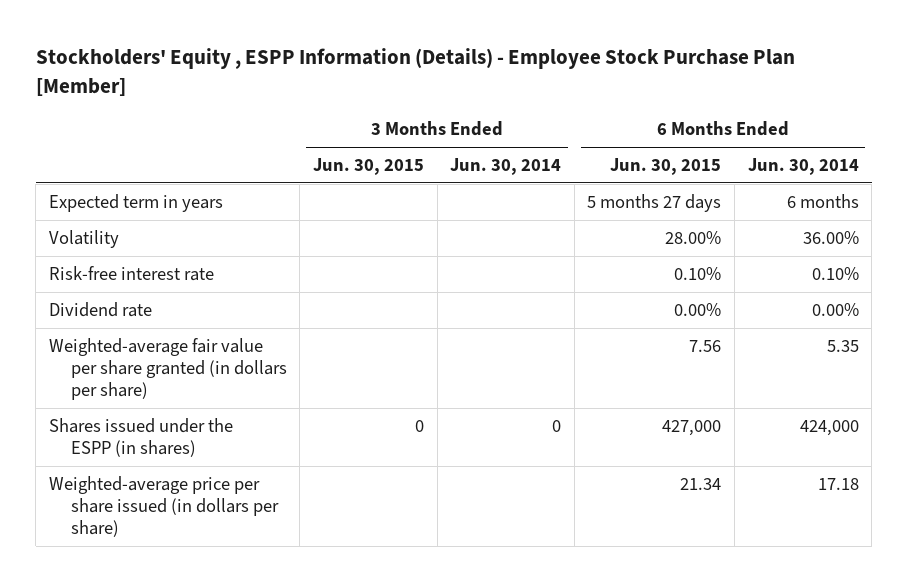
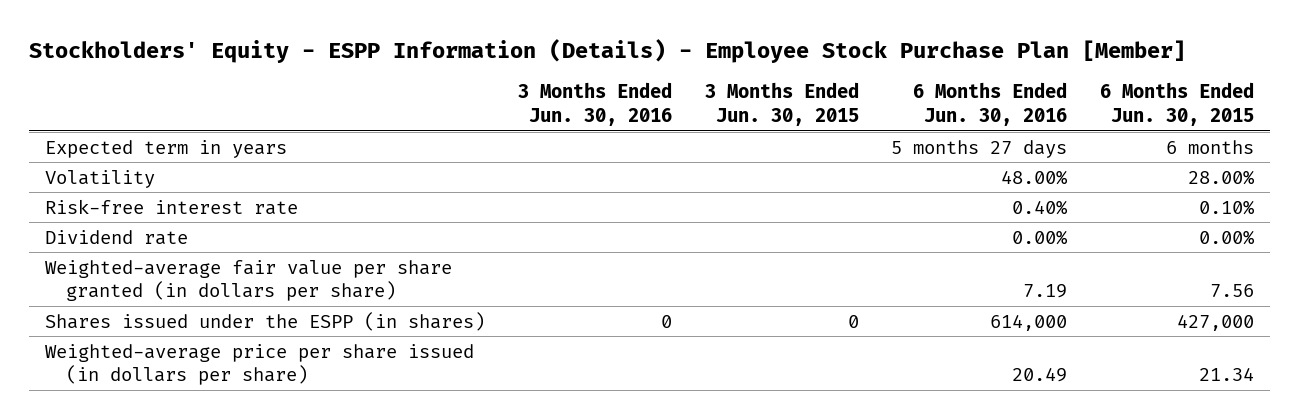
- Stockholders' Equity , ESPP Information (Details) - Employee Stock Purchase Plan [Member]
+ Stockholders' Equity - ESPP Information (Details) - Employee Stock Purchase Plan [Member]
- | 3 Months Ended Jun. 30, 2015 | 3 Months Ended Jun. 30, 2014 | 6 Months Ended Jun. 30, 2015 | 6 Months Ended Jun. 30, 2014
+ | 3 Months Ended Jun. 30, 2016 | 3 Months Ended Jun. 30, 2015 | 6 Months Ended Jun. 30, 2016 | 6 Months Ended Jun. 30, 2015
- Expected term in years | | | 5 months 27 days | 6 months
+ Expected term in years | | | 5 months 27 days | 6 months

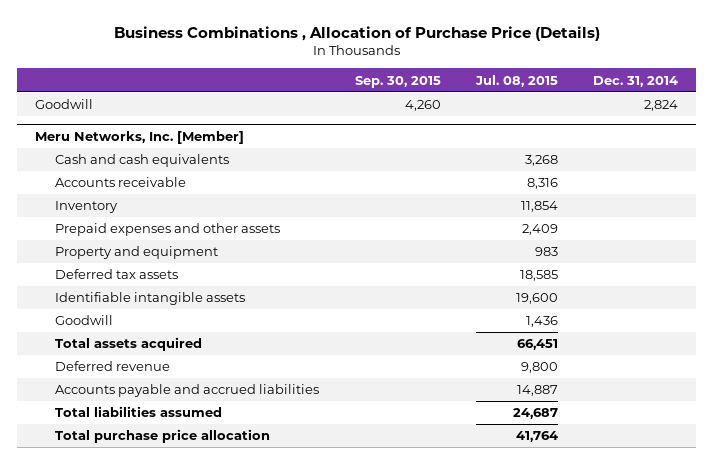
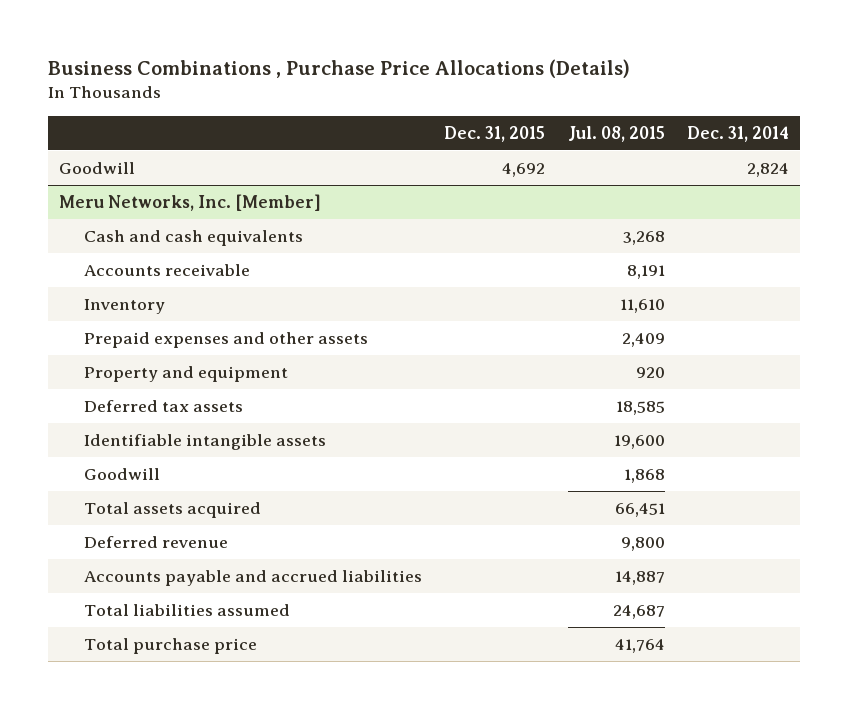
- Business Combinations , Allocation of Purchase Price (Details)
+ Business Combinations , Purchase Price Allocations (Details)
- | Sep. 30, 2015 | Jul. 08, 2015 | Dec. 31, 2014
+ | Dec. 31, 2015 | Jul. 08, 2015 | Dec. 31, 2014
@ Meru Networks, Inc. [Member]
- Accounts receivable | | 8,316 |
- Inventory | | 11,854 |
+ Accounts receivable | | 8,191 |
+ Inventory | | 11,610 |
- Property and equipment | | 983 |
+ Property and equipment | | 920 |
- Goodwill | | 1,436 |
+ Goodwill | | 1,868 |
- Total purchase price allocation | | 41,764 |
+ Total purchase price | | 41,764 |

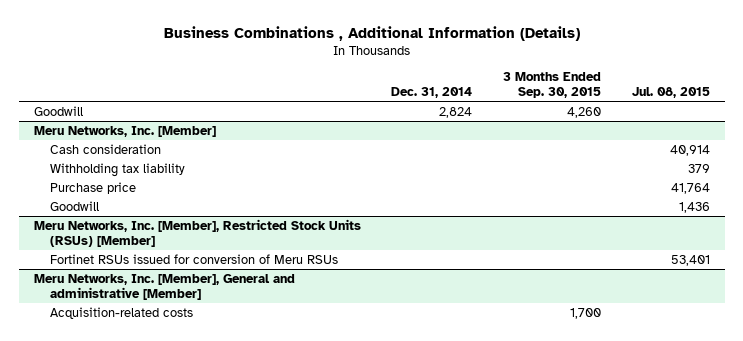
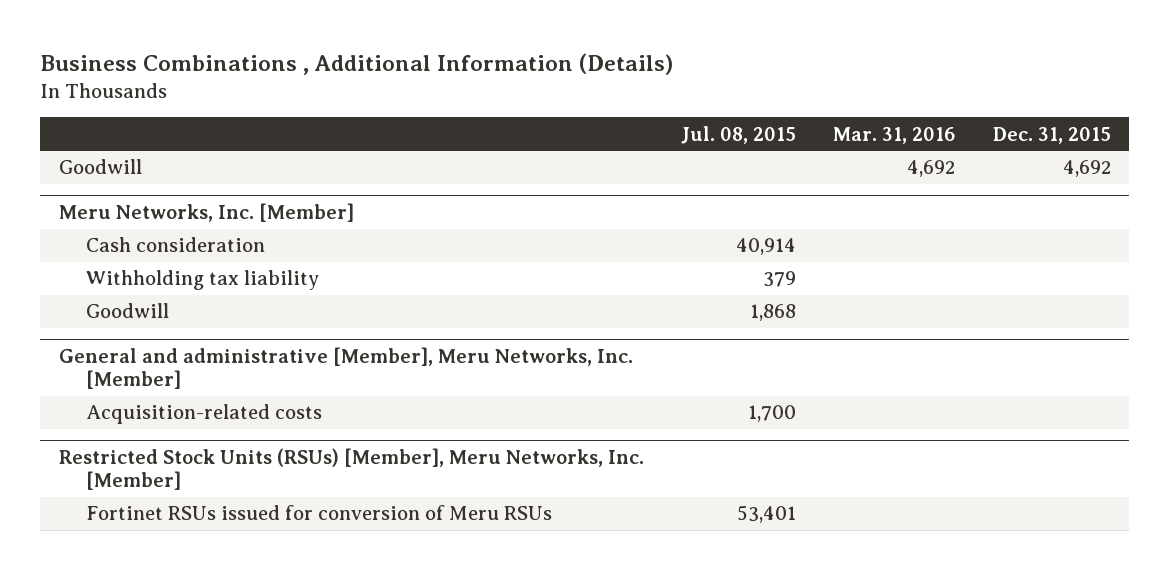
- | Dec. 31, 2014 | 3 Months Ended Sep. 30, 2015 | Jul. 08, 2015
+ | Jul. 08, 2015 | Mar. 31, 2016 | Dec. 31, 2015
@ Meru Networks, Inc. [Member]
- Purchase price | | | 41,764
- Goodwill | | | 1,436
- Meru Networks, Inc. [Member], Restricted Stock Units (RSUs) [Member]
@ Meru Networks, Inc. [Member]
+ Goodwill | 1,868 | |
+ General and administrative [Member], Meru Networks, Inc. [Member]
+ Acquisition-related costs | 1,700 | |
+ Restricted Stock Units (RSUs) [Member], Meru Networks, Inc. [Member]
- Meru Networks, Inc. [Member], General and administrative [Member]
- Acquisition-related costs | | 1,700 |

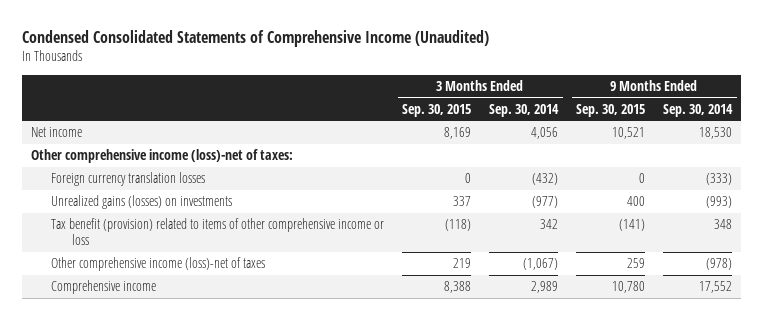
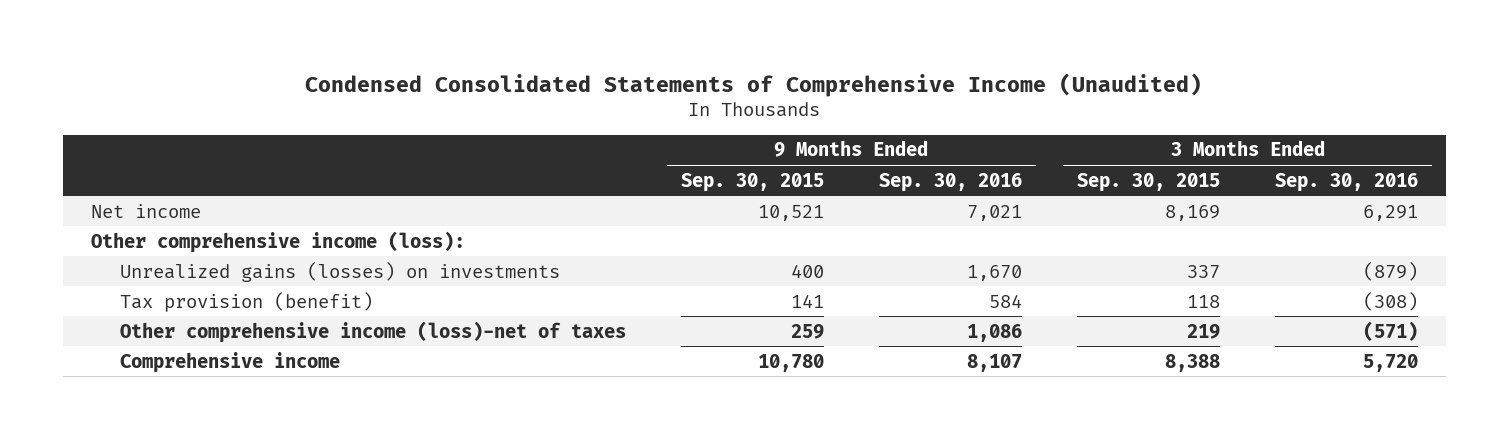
- | 3 Months Ended Sep. 30, 2015 | 3 Months Ended Sep. 30, 2014 | 9 Months Ended Sep. 30, 2015 | 9 Months Ended Sep. 30, 2014
+ | 9 Months Ended Sep. 30, 2015 | 9 Months Ended Sep. 30, 2016 | 3 Months Ended Sep. 30, 2015 | 3 Months Ended Sep. 30, 2016
- Other comprehensive income (loss)-net of taxes:
- Foreign currency translation losses | 0 | (432) | 0 | (333)
+ Other comprehensive income (loss):
- Tax benefit (provision) related to items of other comprehensive income or loss | (118) | 342 | (141) | 348
+ Tax provision (benefit) | 141 | 584 | 118 | (308)

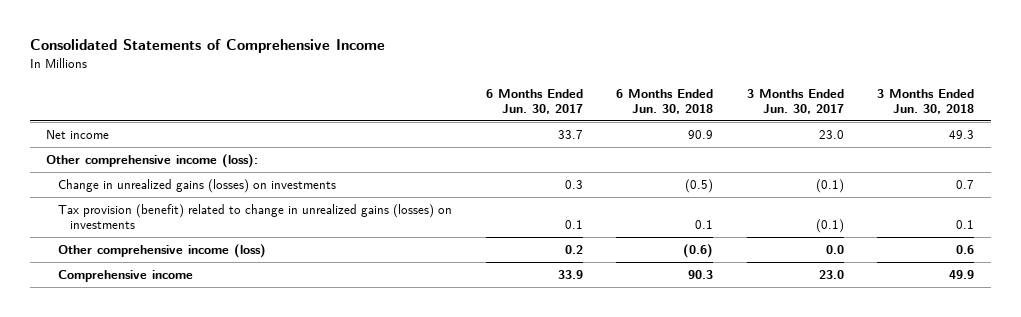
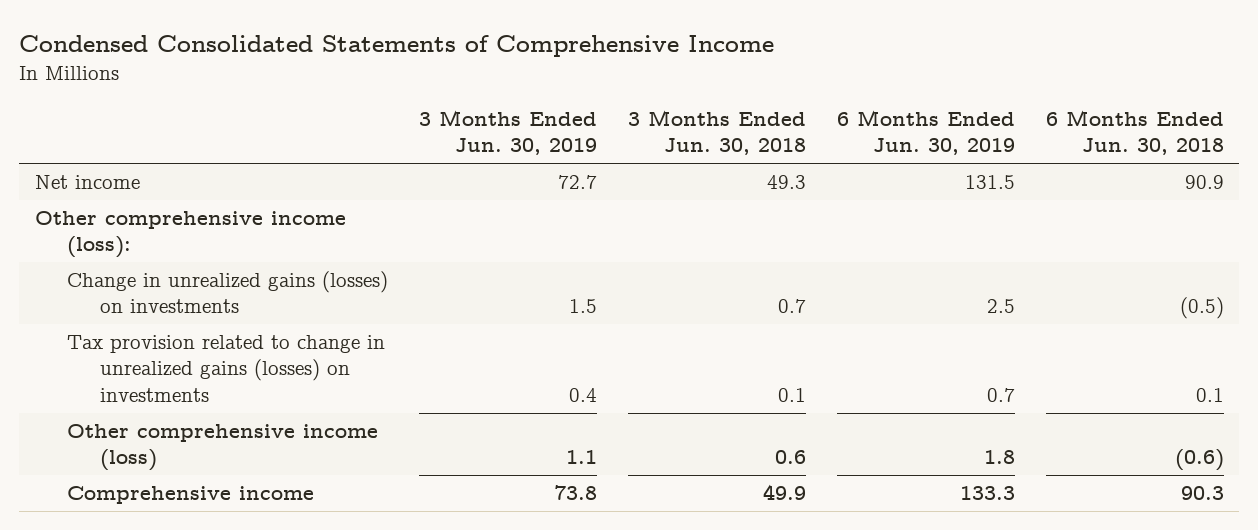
- Consolidated Statements of Comprehensive Income
+ Condensed Consolidated Statements of Comprehensive Income
- | 6 Months Ended Jun. 30, 2017 | 6 Months Ended Jun. 30, 2018 | 3 Months Ended Jun. 30, 2017 | 3 Months Ended Jun. 30, 2018
+ | 3 Months Ended Jun. 30, 2019 | 3 Months Ended Jun. 30, 2018 | 6 Months Ended Jun. 30, 2019 | 6 Months Ended Jun. 30, 2018
- Tax provision (benefit) related to change in unrealized gains (losses) on investments | 0.1 | 0.1 | (0.1) | 0.1
+ Tax provision related to change in unrealized gains (losses) on investments | 0.4 | 0.1 | 0.7 | 0.1

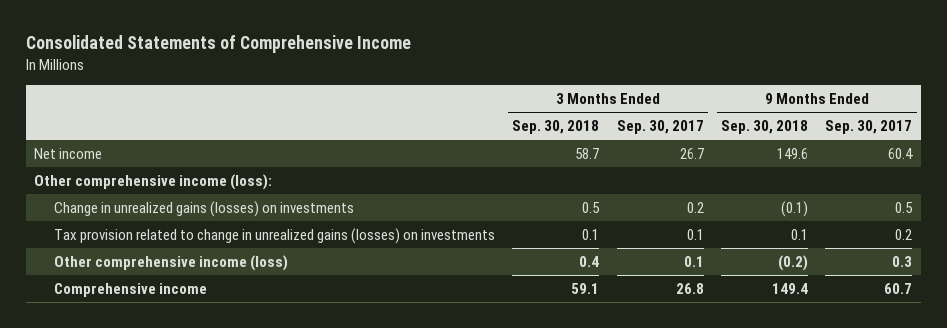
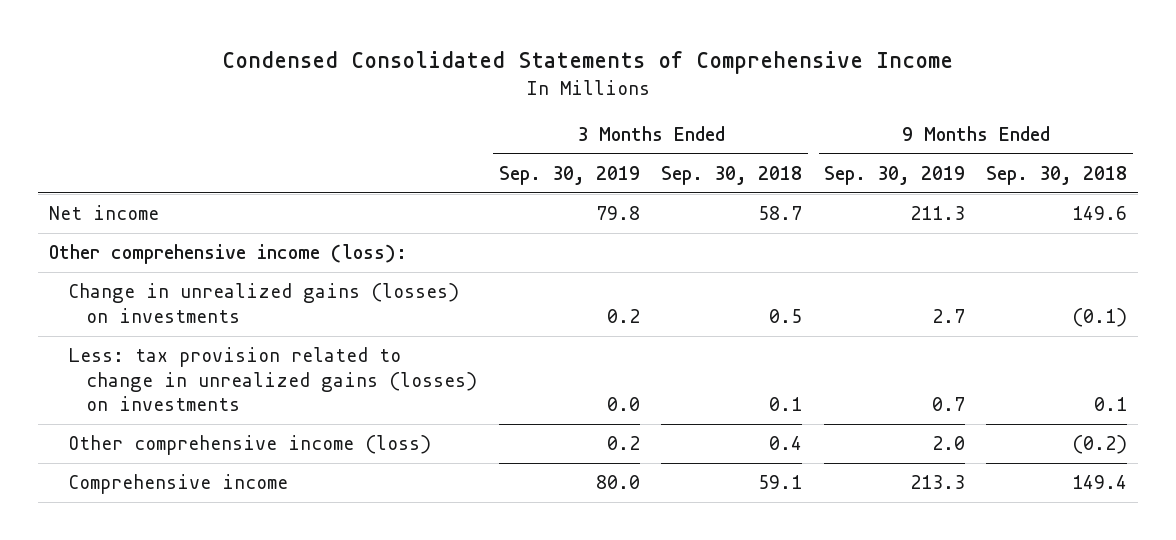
- Consolidated Statements of Comprehensive Income
+ Condensed Consolidated Statements of Comprehensive Income
- | 3 Months Ended Sep. 30, 2018 | 3 Months Ended Sep. 30, 2017 | 9 Months Ended Sep. 30, 2018 | 9 Months Ended Sep. 30, 2017
+ | 3 Months Ended Sep. 30, 2019 | 3 Months Ended Sep. 30, 2018 | 9 Months Ended Sep. 30, 2019 | 9 Months Ended Sep. 30, 2018
- Tax provision related to change in unrealized gains (losses) on investments | 0.1 | 0.1 | 0.1 | 0.2
+ Less: tax provision related to change in unrealized gains (losses) on investments | 0.0 | 0.1 | 0.7 | 0.1

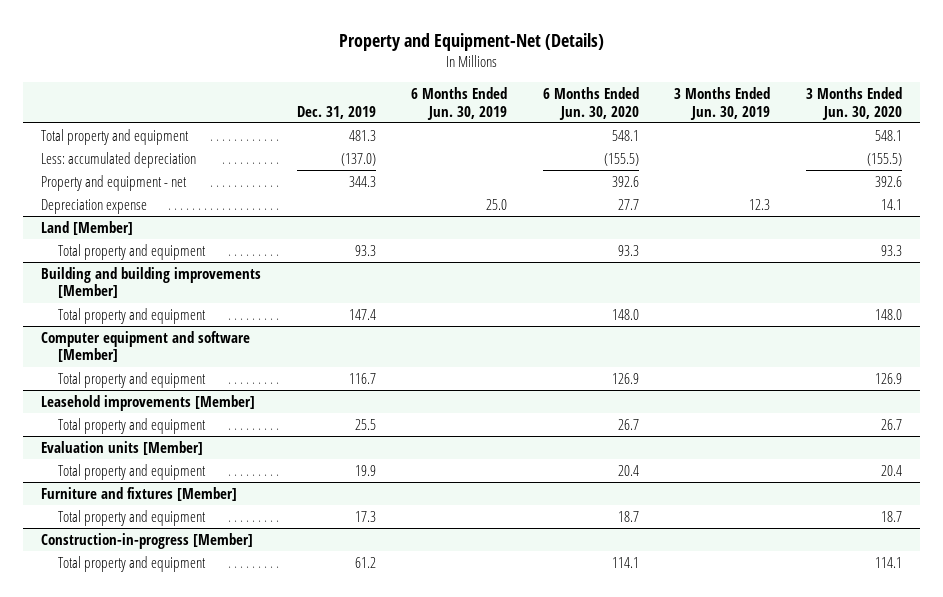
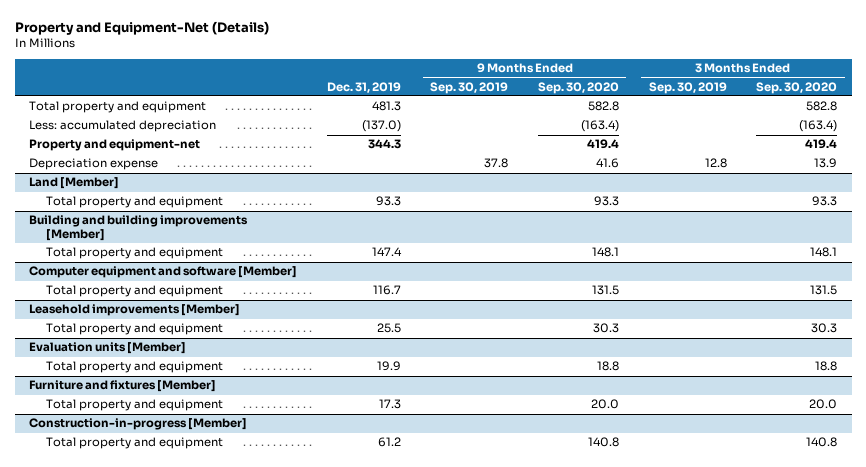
- | Dec. 31, 2019 | 6 Months Ended Jun. 30, 2019 | 6 Months Ended Jun. 30, 2020 | 3 Months Ended Jun. 30, 2019 | 3 Months Ended Jun. 30, 2020
+ | Dec. 31, 2019 | 9 Months Ended Sep. 30, 2019 | 9 Months Ended Sep. 30, 2020 | 3 Months Ended Sep. 30, 2019 | 3 Months Ended Sep. 30, 2020
- Property and equipment - net | 344.3 | | 392.6 | | 392.6
+ Property and equipment-net | 344.3 | | 419.4 | | 419.4

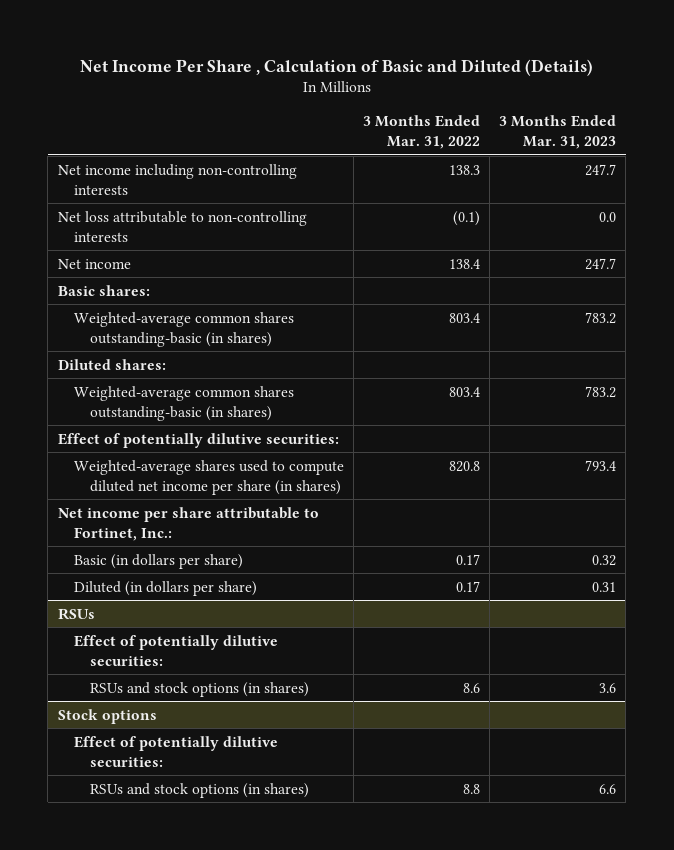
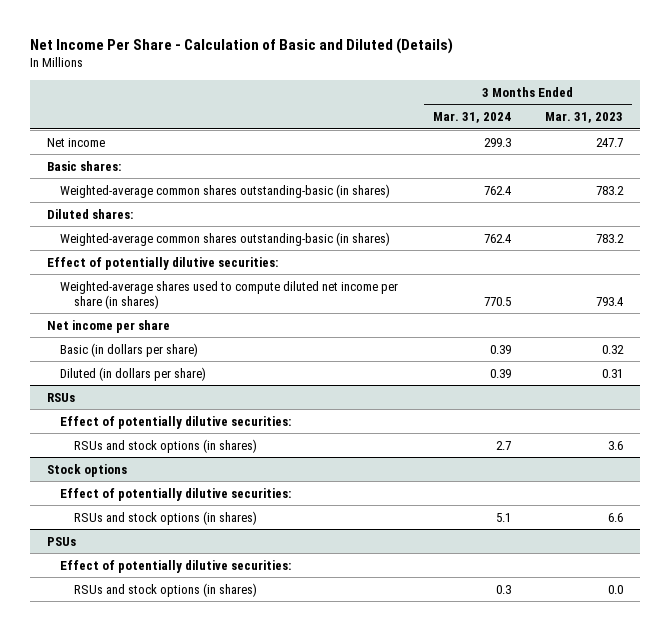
- Net Income Per Share , Calculation of Basic and Diluted (Details)
+ Net Income Per Share - Calculation of Basic and Diluted (Details)
- | 3 Months Ended Mar. 31, 2022 | 3 Months Ended Mar. 31, 2023
+ | 3 Months Ended Mar. 31, 2024 | 3 Months Ended Mar. 31, 2023
- Net income including non-controlling interests | 138.3 | 247.7
- Net loss attributable to non-controlling interests | (0.1) | 0.0
- Net income per share attributable to Fortinet, Inc.:
+ Net income per share
+ PSUs
+ Effect of potentially dilutive securities:
+ RSUs and stock options (in shares) | 0.3 | 0.0

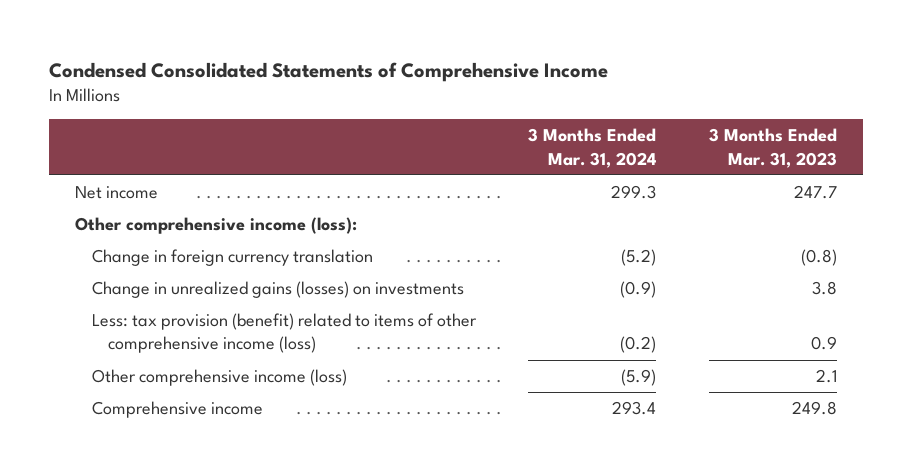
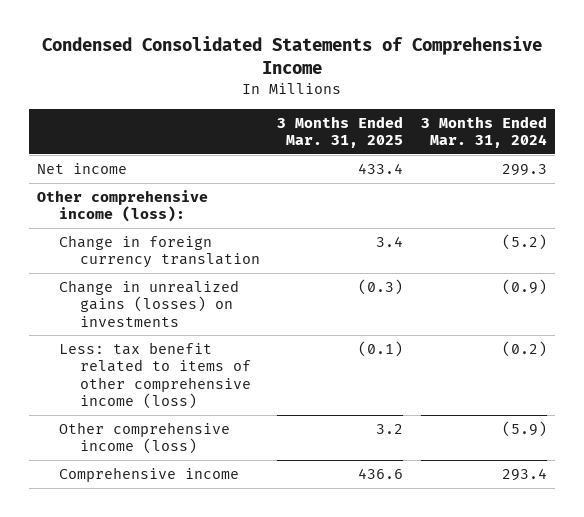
- | 3 Months Ended Mar. 31, 2024 | 3 Months Ended Mar. 31, 2023
+ | 3 Months Ended Mar. 31, 2025 | 3 Months Ended Mar. 31, 2024
- Less: tax provision (benefit) related to items of other comprehensive income (loss) | (0.2) | 0.9
+ Less: tax benefit related to items of other comprehensive income (loss) | (0.1) | (0.2)

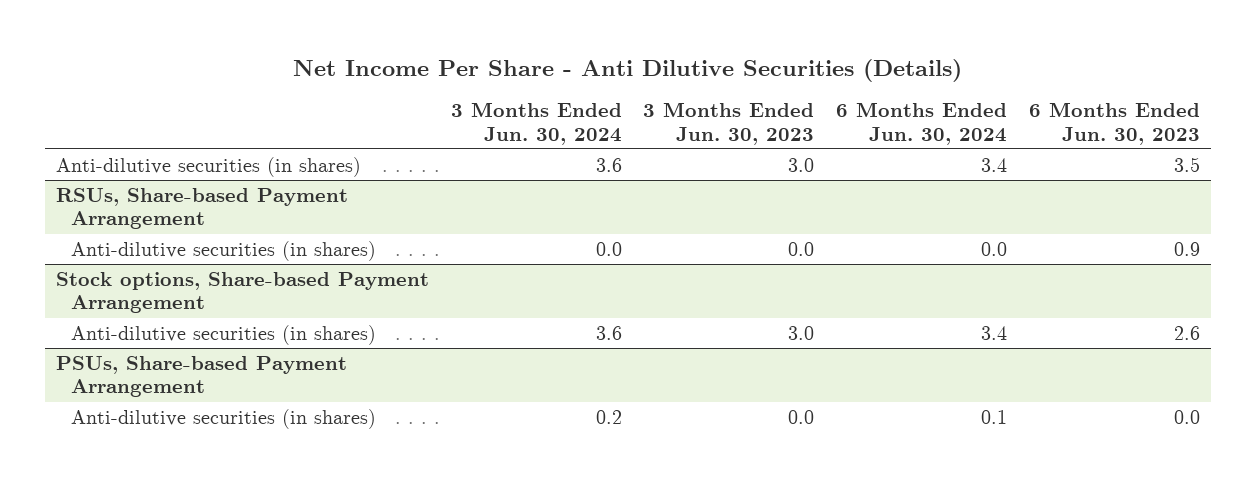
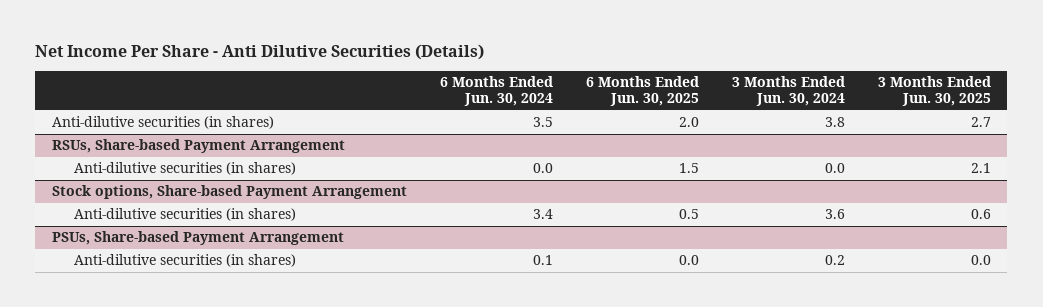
- | 3 Months Ended Jun. 30, 2024 | 3 Months Ended Jun. 30, 2023 | 6 Months Ended Jun. 30, 2024 | 6 Months Ended Jun. 30, 2023
+ | 6 Months Ended Jun. 30, 2024 | 6 Months Ended Jun. 30, 2025 | 3 Months Ended Jun. 30, 2024 | 3 Months Ended Jun. 30, 2025
- Anti-dilutive securities (in shares) | 3.6 | 3.0 | 3.4 | 3.5
+ Anti-dilutive securities (in shares) | 3.5 | 2.0 | 3.8 | 2.7

